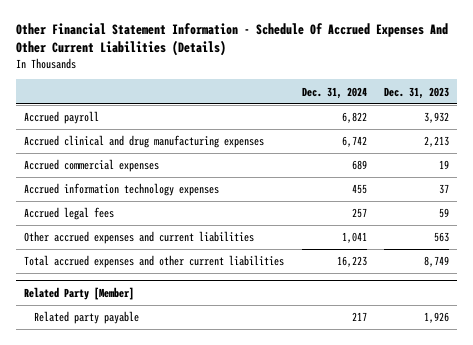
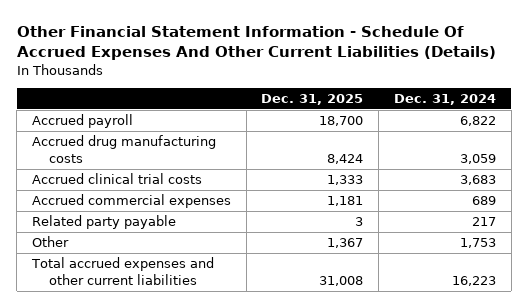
- | Dec. 31, 2024 | Dec. 31, 2023
+ | Dec. 31, 2025 | Dec. 31, 2024
- Accrued clinical and drug manufacturing expenses | 6,742 | 2,213
+ Accrued drug manufacturing costs | 8,424 | 3,059
+ Accrued clinical trial costs | 1,333 | 3,683
- Accrued information technology expenses | 455 | 37
- Accrued legal fees | 257 | 59
- Other accrued expenses and current liabilities | 1,041 | 563
- Related Party [Member]
+ Other | 1,367 | 1,753
moved down: Total accrued expenses and other current liabilities | 31,008 | 16,223

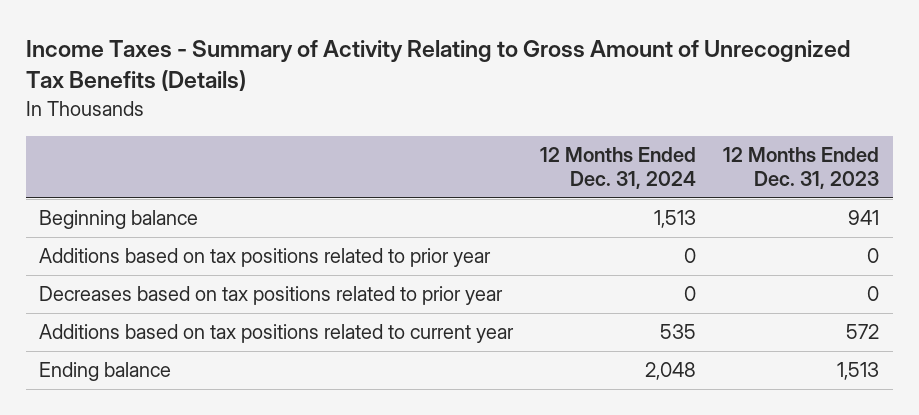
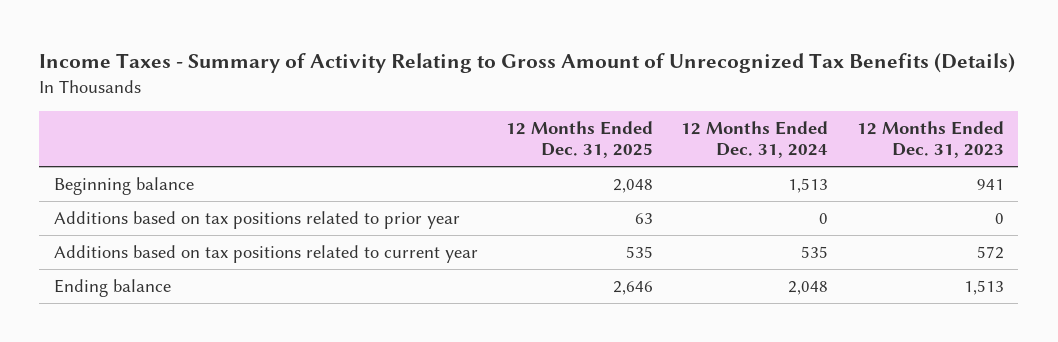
- | 12 Months Ended Dec. 31, 2024 | 12 Months Ended Dec. 31, 2023
+ | 12 Months Ended Dec. 31, 2025 | 12 Months Ended Dec. 31, 2024 | 12 Months Ended Dec. 31, 2023
- Decreases based on tax positions related to prior year | 0 | 0

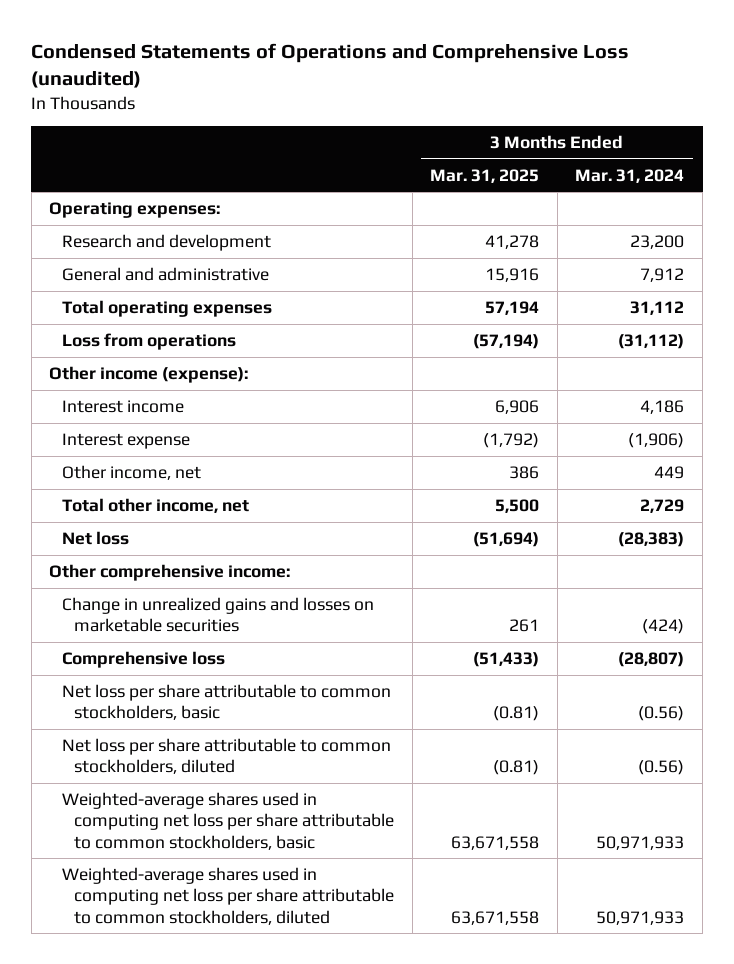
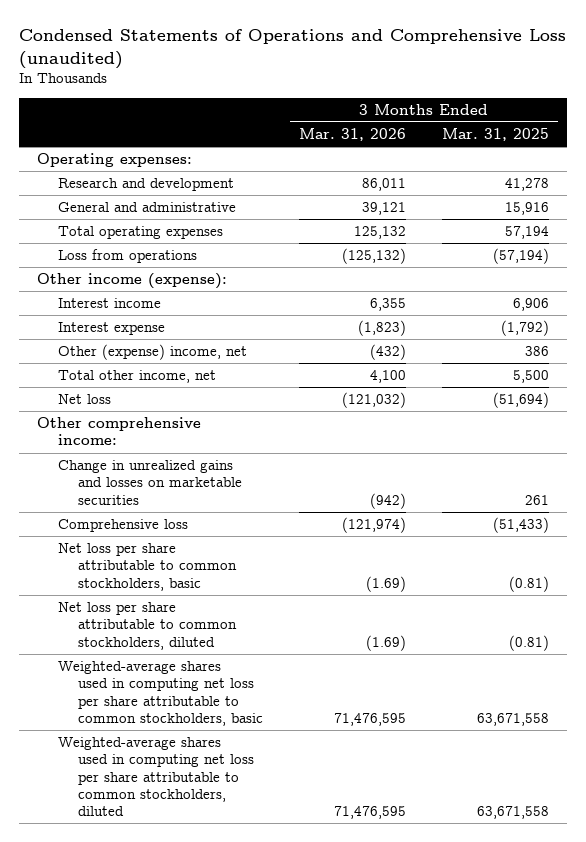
- | 3 Months Ended Mar. 31, 2025 | 3 Months Ended Mar. 31, 2024
+ | 3 Months Ended Mar. 31, 2026 | 3 Months Ended Mar. 31, 2025
- Other income, net | 386 | 449
+ Other (expense) income, net | (432) | 386

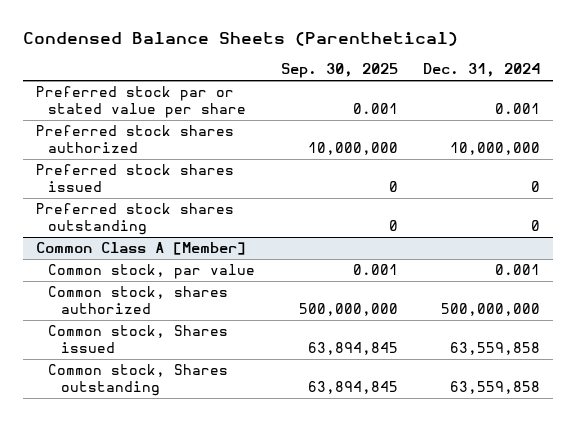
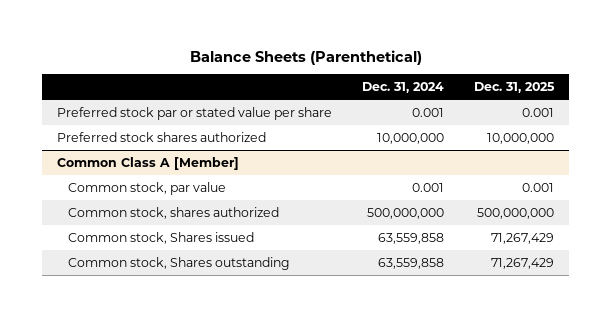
- Condensed Balance Sheets (Parenthetical)
+ Balance Sheets (Parenthetical)
- | Sep. 30, 2025 | Dec. 31, 2024
+ | Dec. 31, 2024 | Dec. 31, 2025
- Preferred stock shares issued | 0 | 0
- Preferred stock shares outstanding | 0 | 0

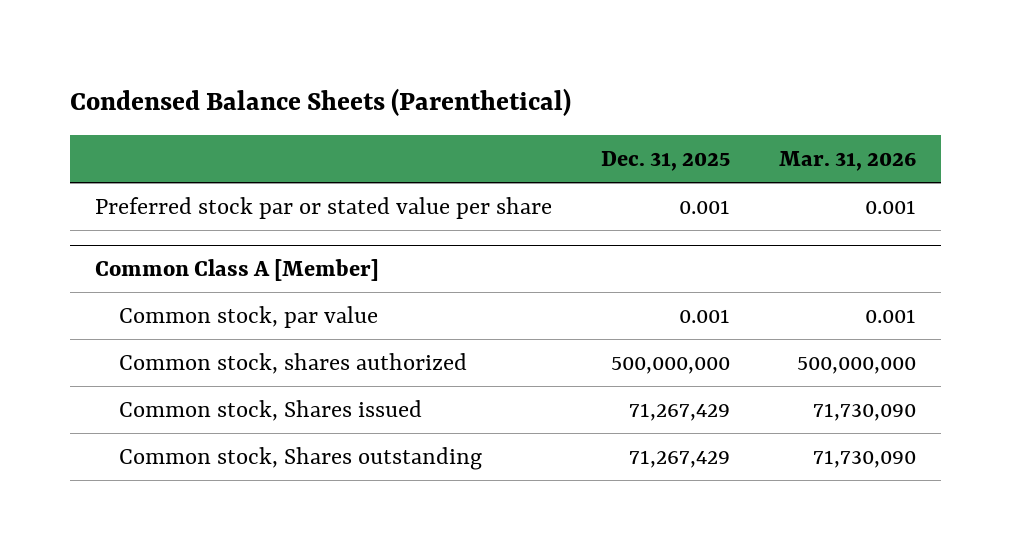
- Balance Sheets (Parenthetical)
+ Condensed Balance Sheets (Parenthetical)
- | Dec. 31, 2024 | Dec. 31, 2025
+ | Dec. 31, 2025 | Mar. 31, 2026
- Preferred stock shares authorized | 10,000,000 | 10,000,000

